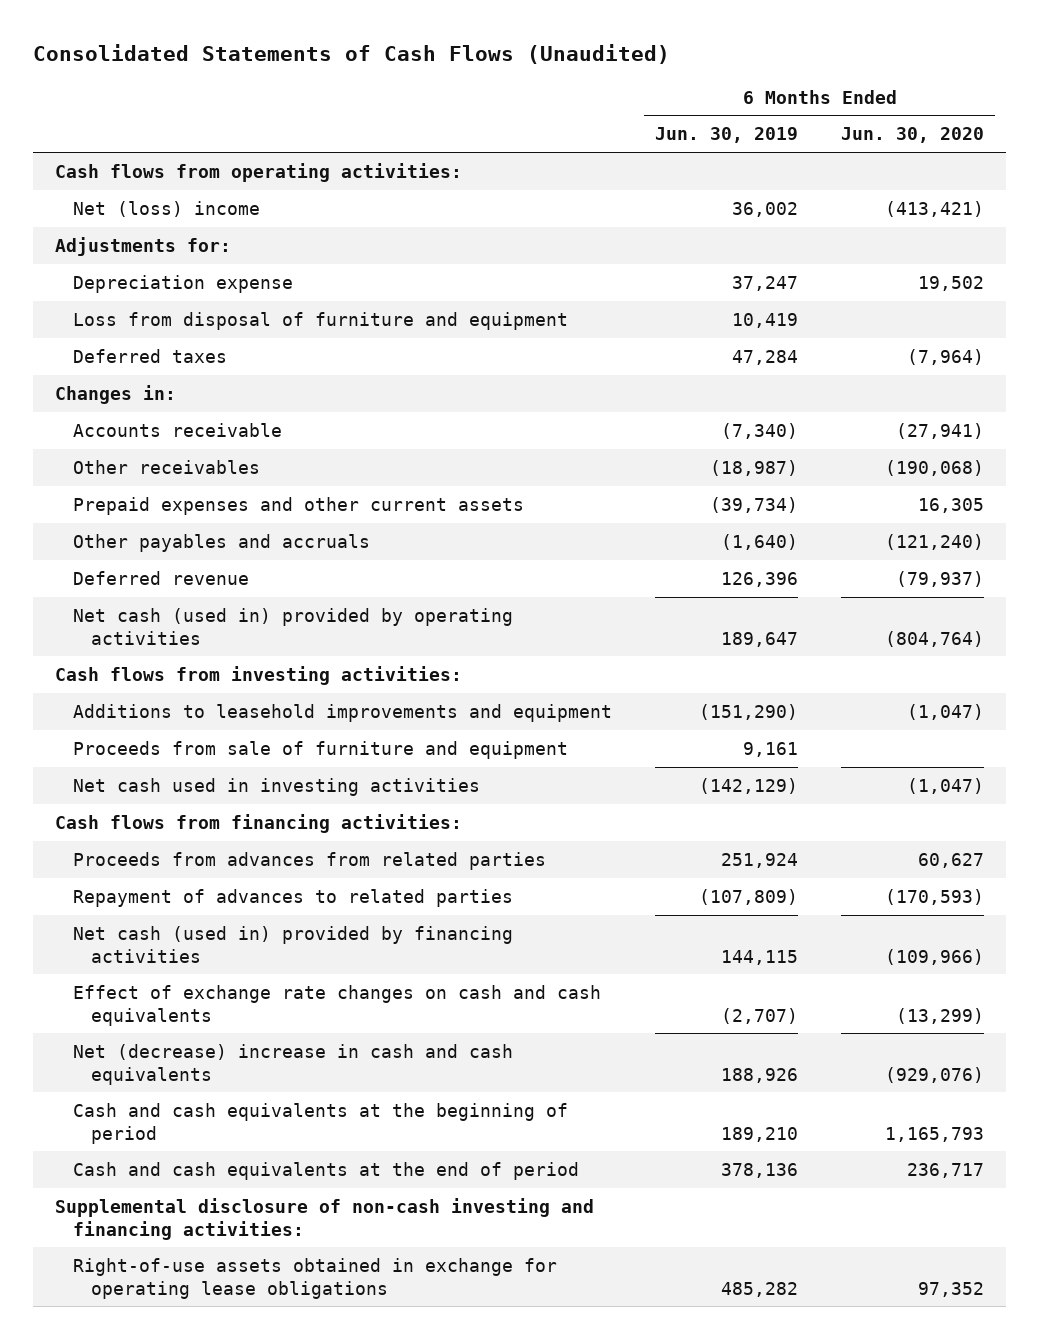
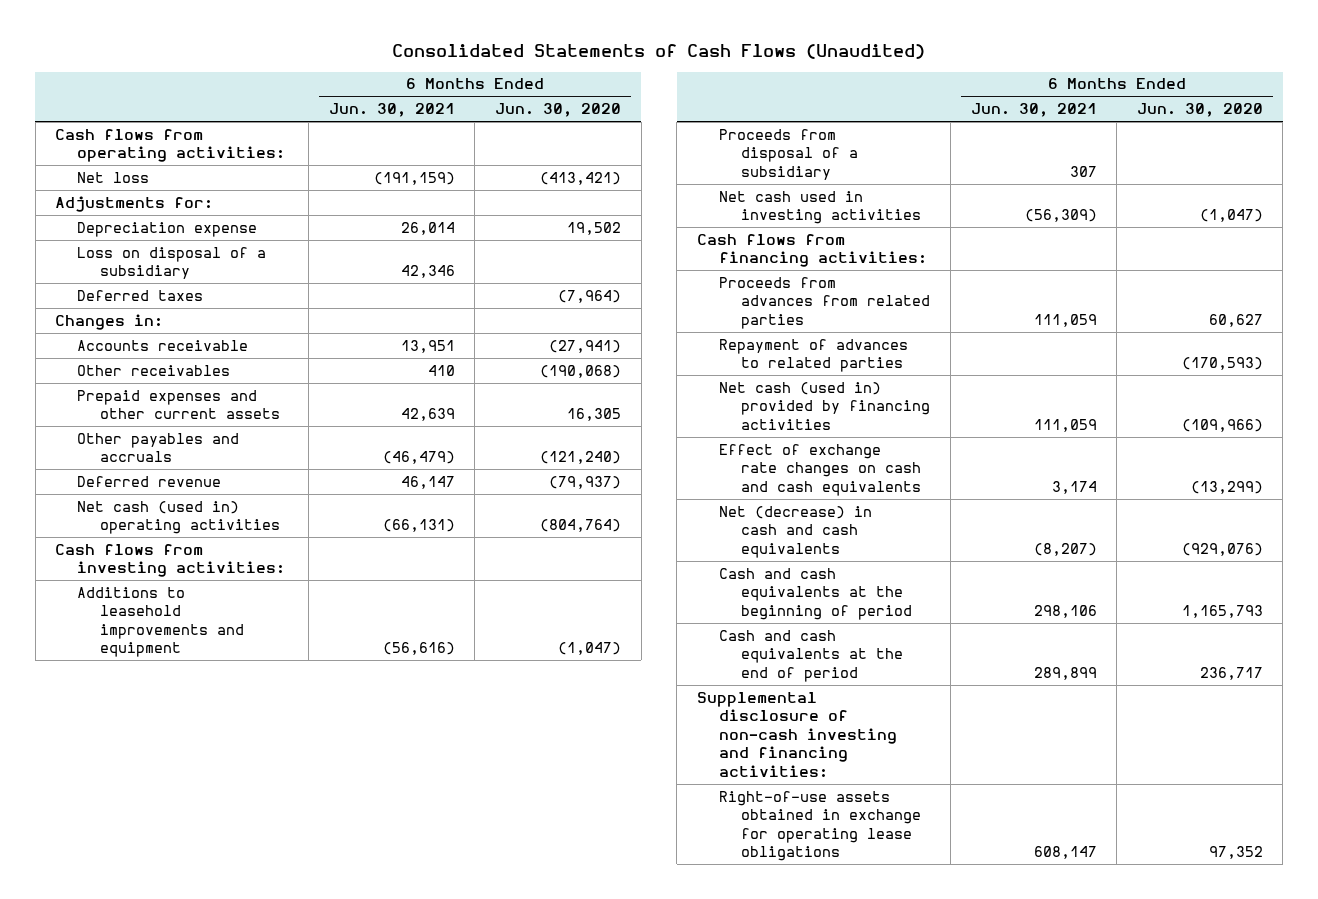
- | 6 Months Ended Jun. 30, 2019 | 6 Months Ended Jun. 30, 2020
+ | 6 Months Ended Jun. 30, 2021 | 6 Months Ended Jun. 30, 2020
- Net (loss) income | 36,002 | (413,421)
+ Net loss | (191,159) | (413,421)
- Loss from disposal of furniture and equipment | 10,419 |
+ Loss on disposal of a subsidiary | 42,346 |
- Net cash (used in) provided by operating activities | 189,647 | (804,764)
+ Net cash (used in) operating activities | (66,131) | (804,764)
- Proceeds from sale of furniture and equipment | 9,161 |
+ Proceeds from disposal of a subsidiary | 307 |
- Net (decrease) increase in cash and cash equivalents | 188,926 | (929,076)
+ Net (decrease) in cash and cash equivalents | (8,207) | (929,076)

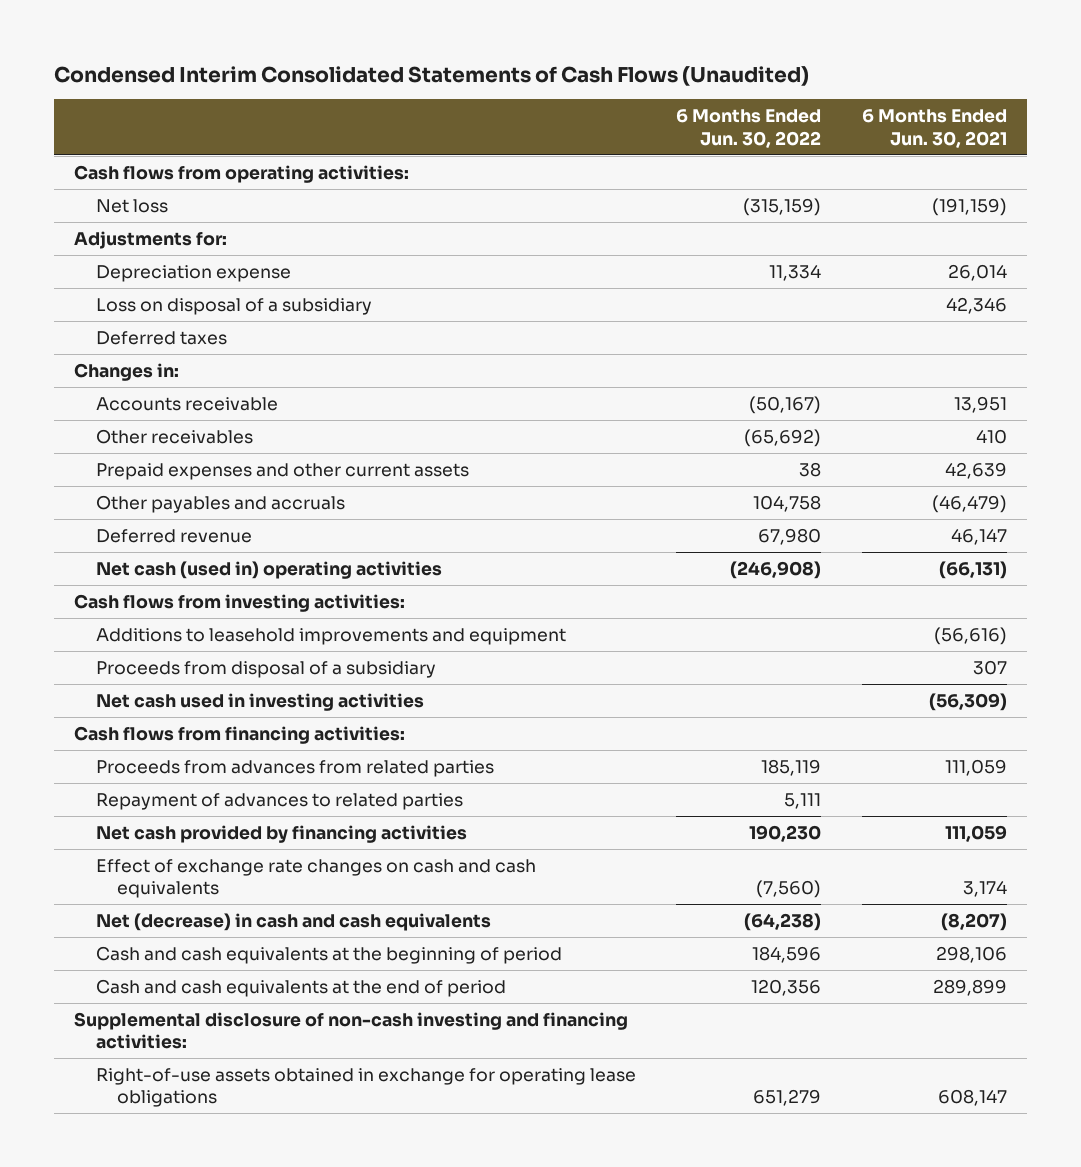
- Consolidated Statements of Cash Flows (Unaudited)
+ Condensed Interim Consolidated Statements of Cash Flows (Unaudited)
- | 6 Months Ended Jun. 30, 2021 | 6 Months Ended Jun. 30, 2020
+ | 6 Months Ended Jun. 30, 2022 | 6 Months Ended Jun. 30, 2021
- Net cash (used in) provided by financing activities | 111,059 | (109,966)
+ Net cash provided by financing activities | 190,230 | 111,059

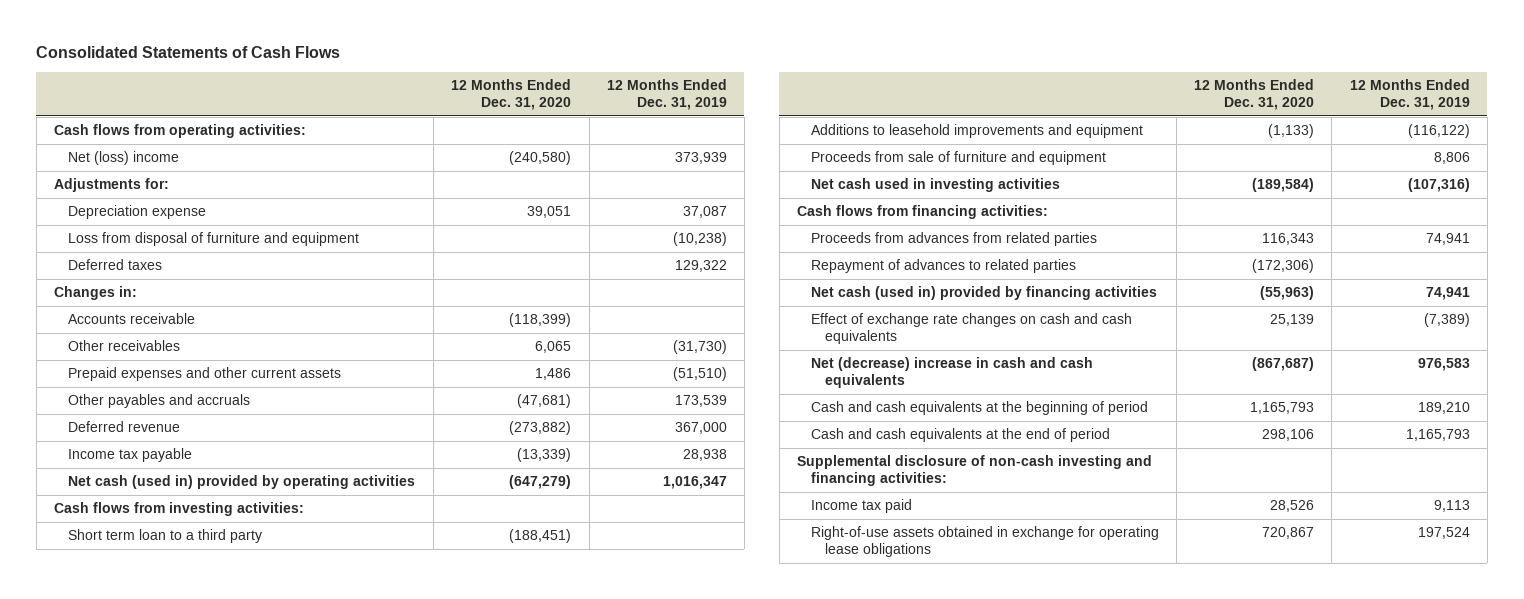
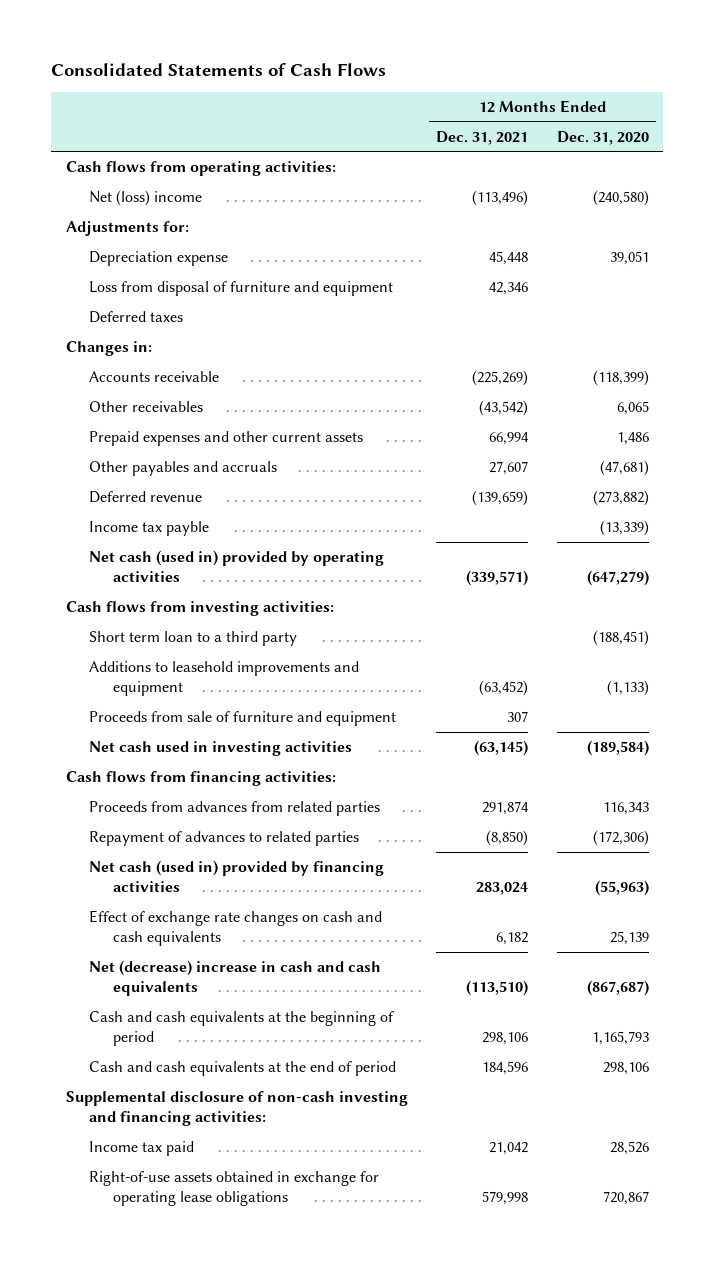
- | 12 Months Ended Dec. 31, 2020 | 12 Months Ended Dec. 31, 2019
+ | 12 Months Ended Dec. 31, 2021 | 12 Months Ended Dec. 31, 2020
- Income tax payable | (13,339) | 28,938
+ Income tax payble | | (13,339)

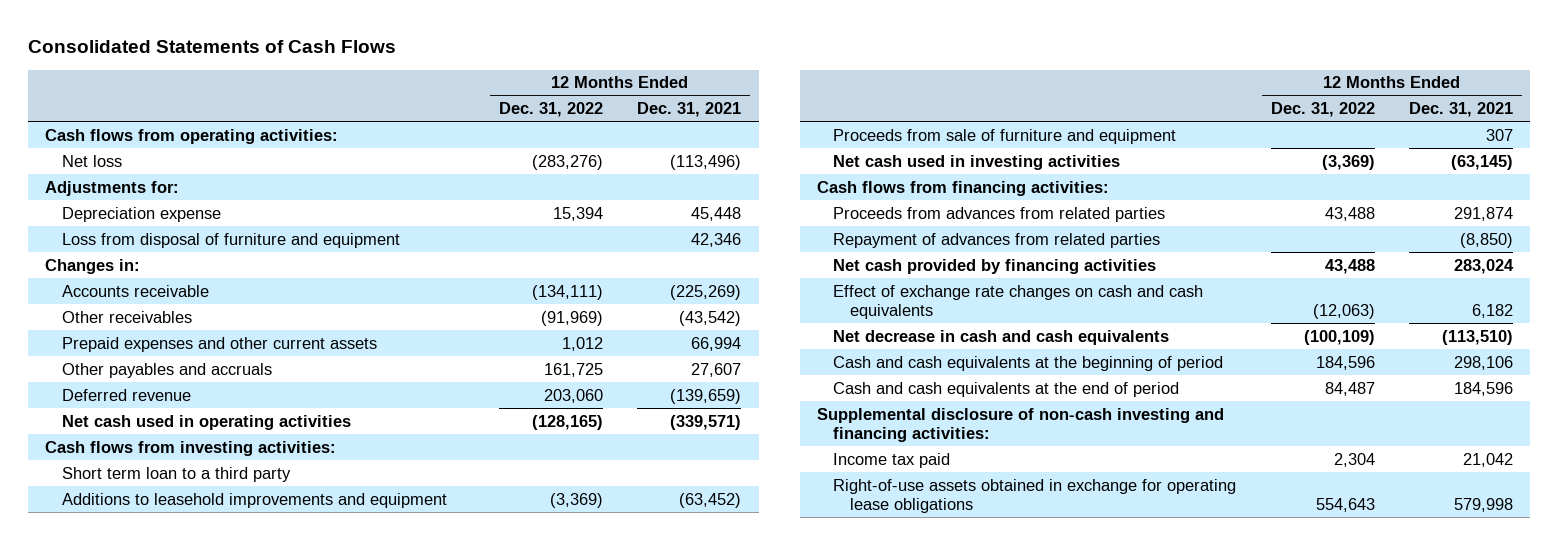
- | 12 Months Ended Dec. 31, 2021 | 12 Months Ended Dec. 31, 2020
+ | 12 Months Ended Dec. 31, 2022 | 12 Months Ended Dec. 31, 2021
- Net (loss) income | (113,496) | (240,580)
+ Net loss | (283,276) | (113,496)
- Deferred taxes
- Income tax payble | | (13,339)
- Net cash (used in) provided by operating activities | (339,571) | (647,279)
+ Net cash used in operating activities | (128,165) | (339,571)
- Repayment of advances to related parties | (8,850) | (172,306)
- Net cash (used in) provided by financing activities | 283,024 | (55,963)
+ Repayment of advances from related parties | | (8,850)
+ Net cash provided by financing activities | 43,488 | 283,024
- Net (decrease) increase in cash and cash equivalents | (113,510) | (867,687)
+ Net decrease in cash and cash equivalents | (100,109) | (113,510)

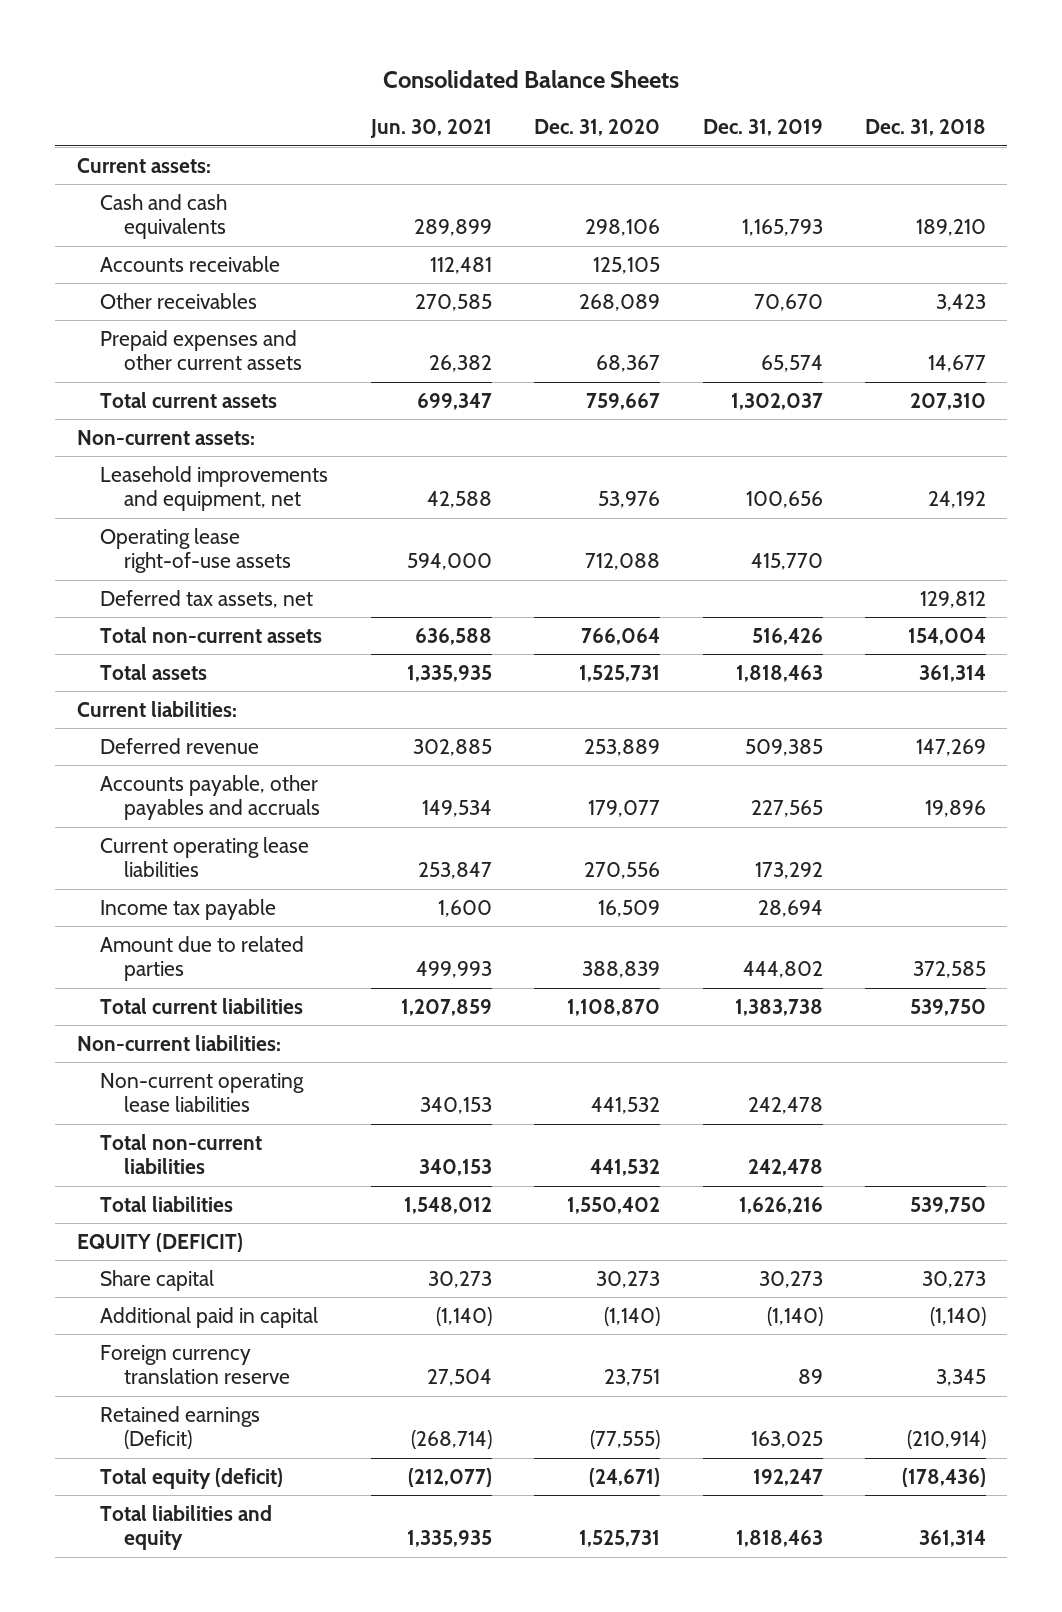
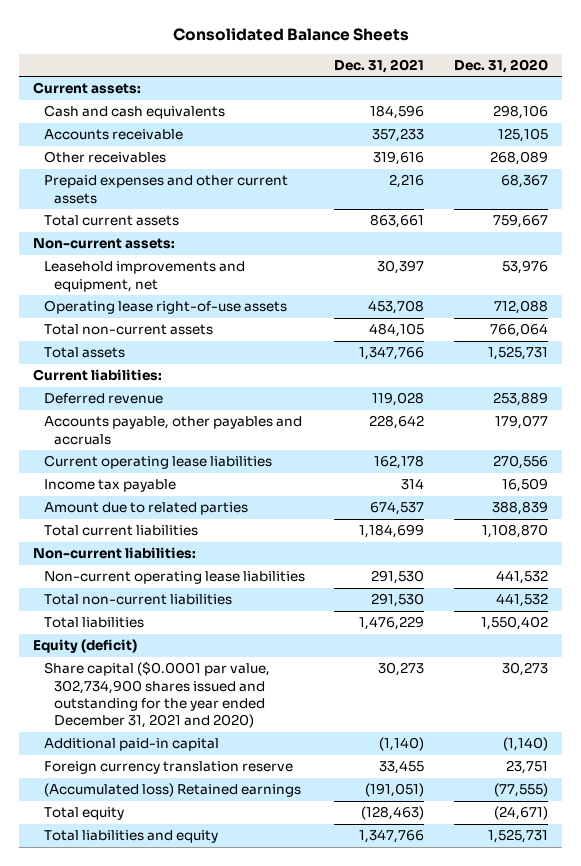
- | Jun. 30, 2021 | Dec. 31, 2020 | Dec. 31, 2019 | Dec. 31, 2018
+ | Dec. 31, 2021 | Dec. 31, 2020
- Deferred tax assets, net | | | | 129,812
- EQUITY (DEFICIT)
- Share capital | 30,273 | 30,273 | 30,273 | 30,273
- Additional paid in capital | (1,140) | (1,140) | (1,140) | (1,140)
+ Equity (deficit)
+ Share capital ($0.0001 par value, 302,734,900 shares issued and outstanding for the year ended December 31, 2021 and 2020) | 30,273 | 30,273
+ Additional paid-in capital | (1,140) | (1,140)
- Retained earnings (Deficit) | (268,714) | (77,555) | 163,025 | (210,914)
- Total equity (deficit) | (212,077) | (24,671) | 192,247 | (178,436)
+ (Accumulated loss) Retained earnings | (191,051) | (77,555)
+ Total equity | (128,463) | (24,671)

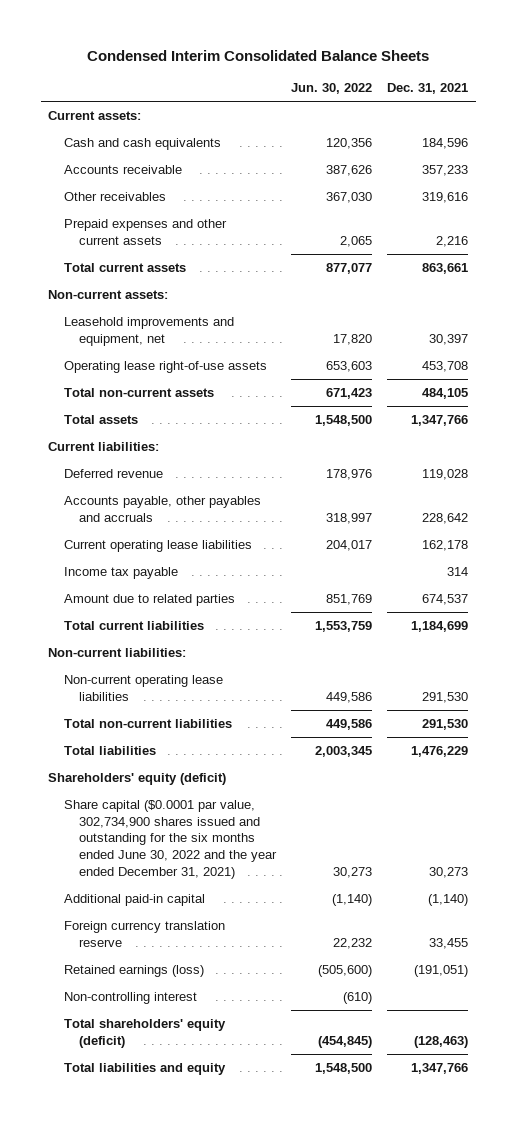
- Consolidated Balance Sheets
+ Condensed Interim Consolidated Balance Sheets
- | Dec. 31, 2021 | Dec. 31, 2020
+ | Jun. 30, 2022 | Dec. 31, 2021
- Equity (deficit)
- Share capital ($0.0001 par value, 302,734,900 shares issued and outstanding for the year ended December 31, 2021 and 2020) | 30,273 | 30,273
+ Shareholders' equity (deficit)
+ Share capital ($0.0001 par value, 302,734,900 shares issued and outstanding for the six months ended June 30, 2022 and the year ended December 31, 2021) | 30,273 | 30,273
- (Accumulated loss) Retained earnings | (191,051) | (77,555)
- Total equity | (128,463) | (24,671)
+ Retained earnings (loss) | (505,600) | (191,051)
+ Non-controlling interest | (610) |
+ Total shareholders' equity (deficit) | (454,845) | (128,463)

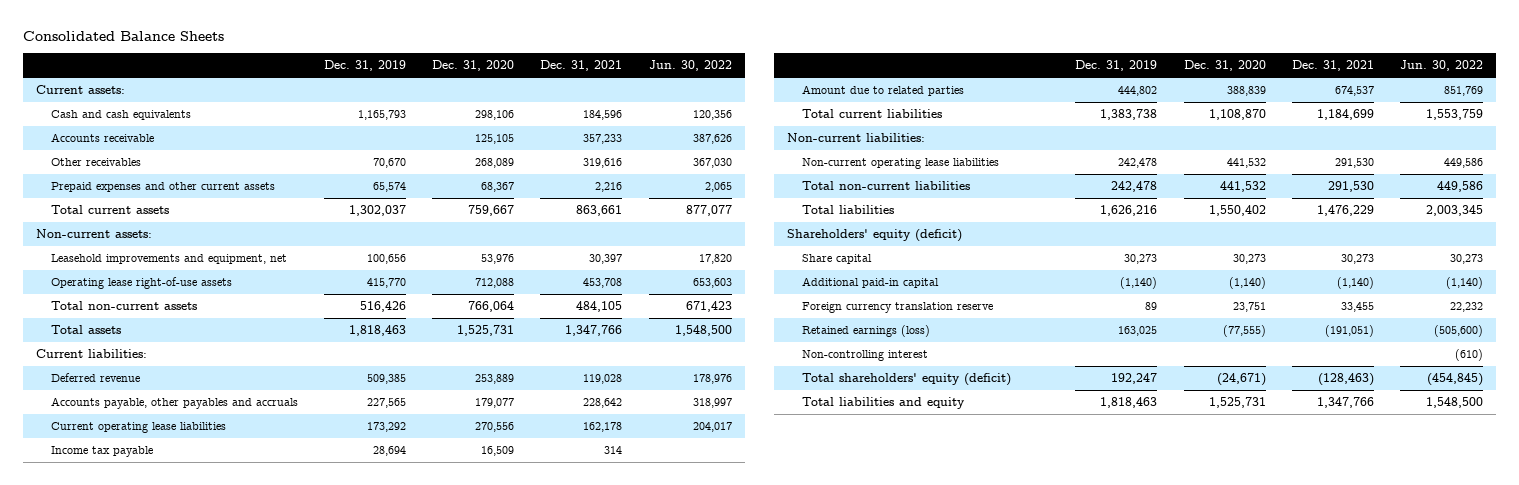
- Condensed Interim Consolidated Balance Sheets
+ Consolidated Balance Sheets
- | Jun. 30, 2022 | Dec. 31, 2021
+ | Dec. 31, 2019 | Dec. 31, 2020 | Dec. 31, 2021 | Jun. 30, 2022
- Share capital ($0.0001 par value, 302,734,900 shares issued and outstanding for the six months ended June 30, 2022 and the year ended December 31, 2021) | 30,273 | 30,273
+ Share capital | 30,273 | 30,273 | 30,273 | 30,273

